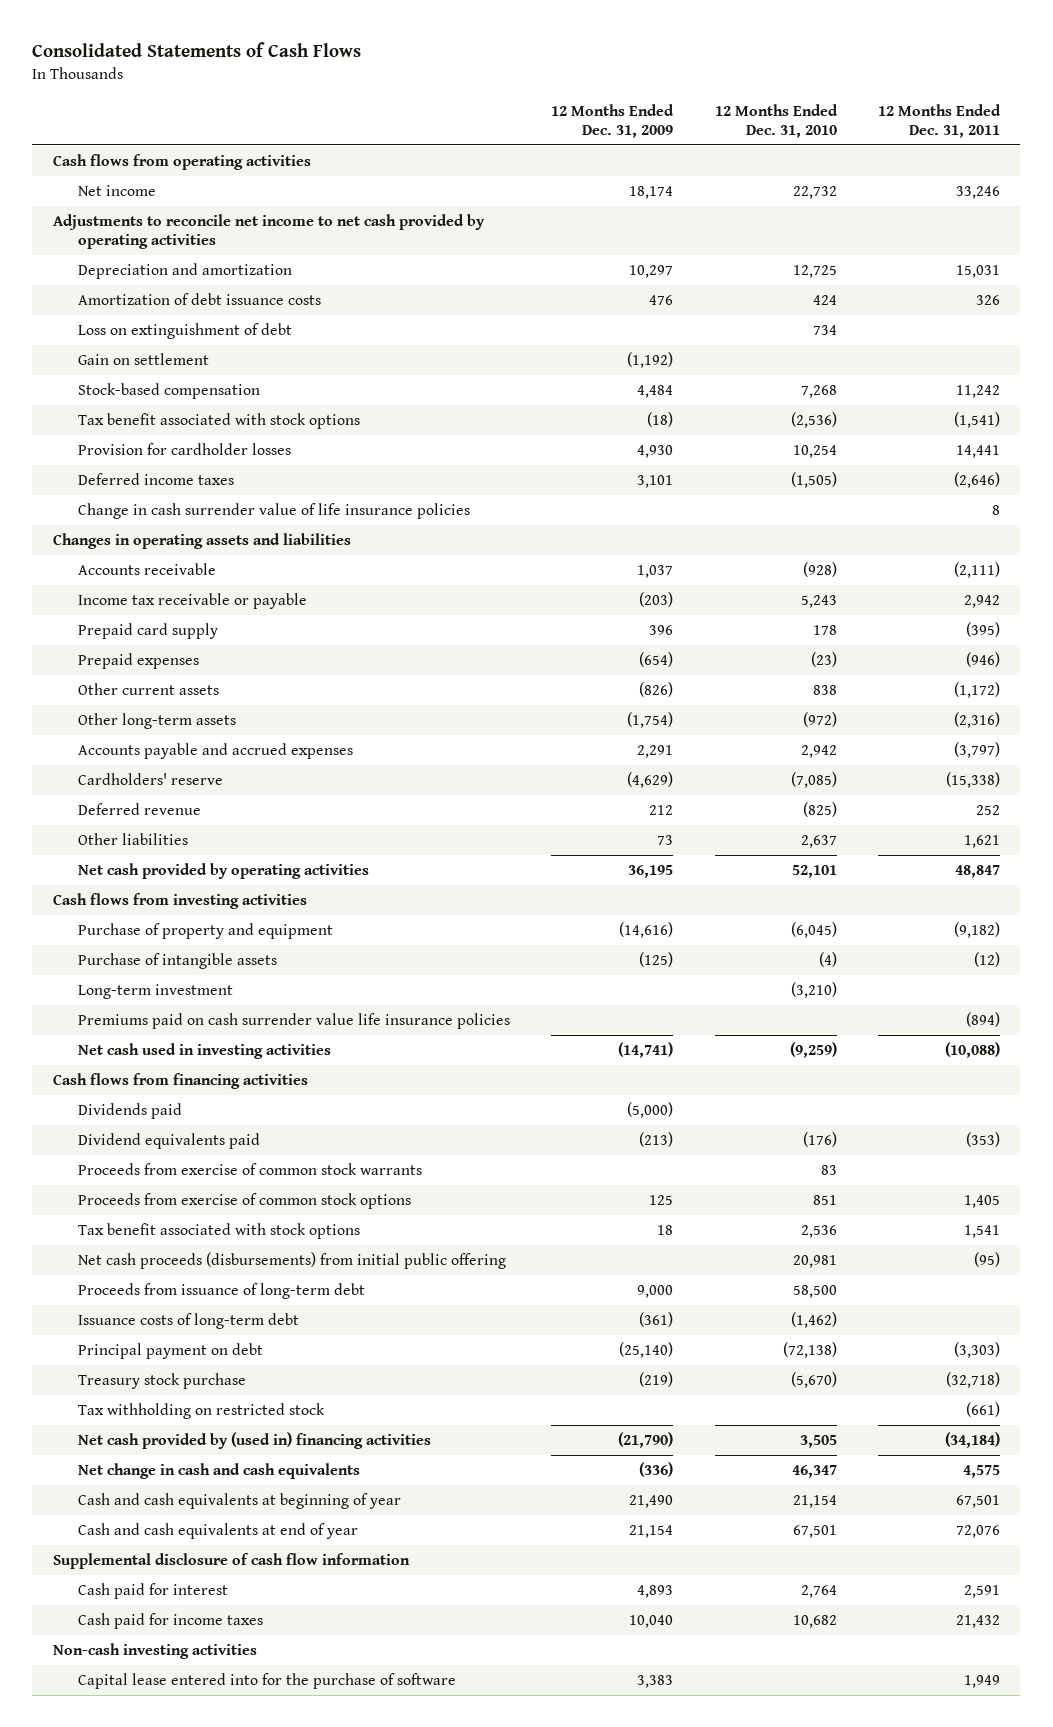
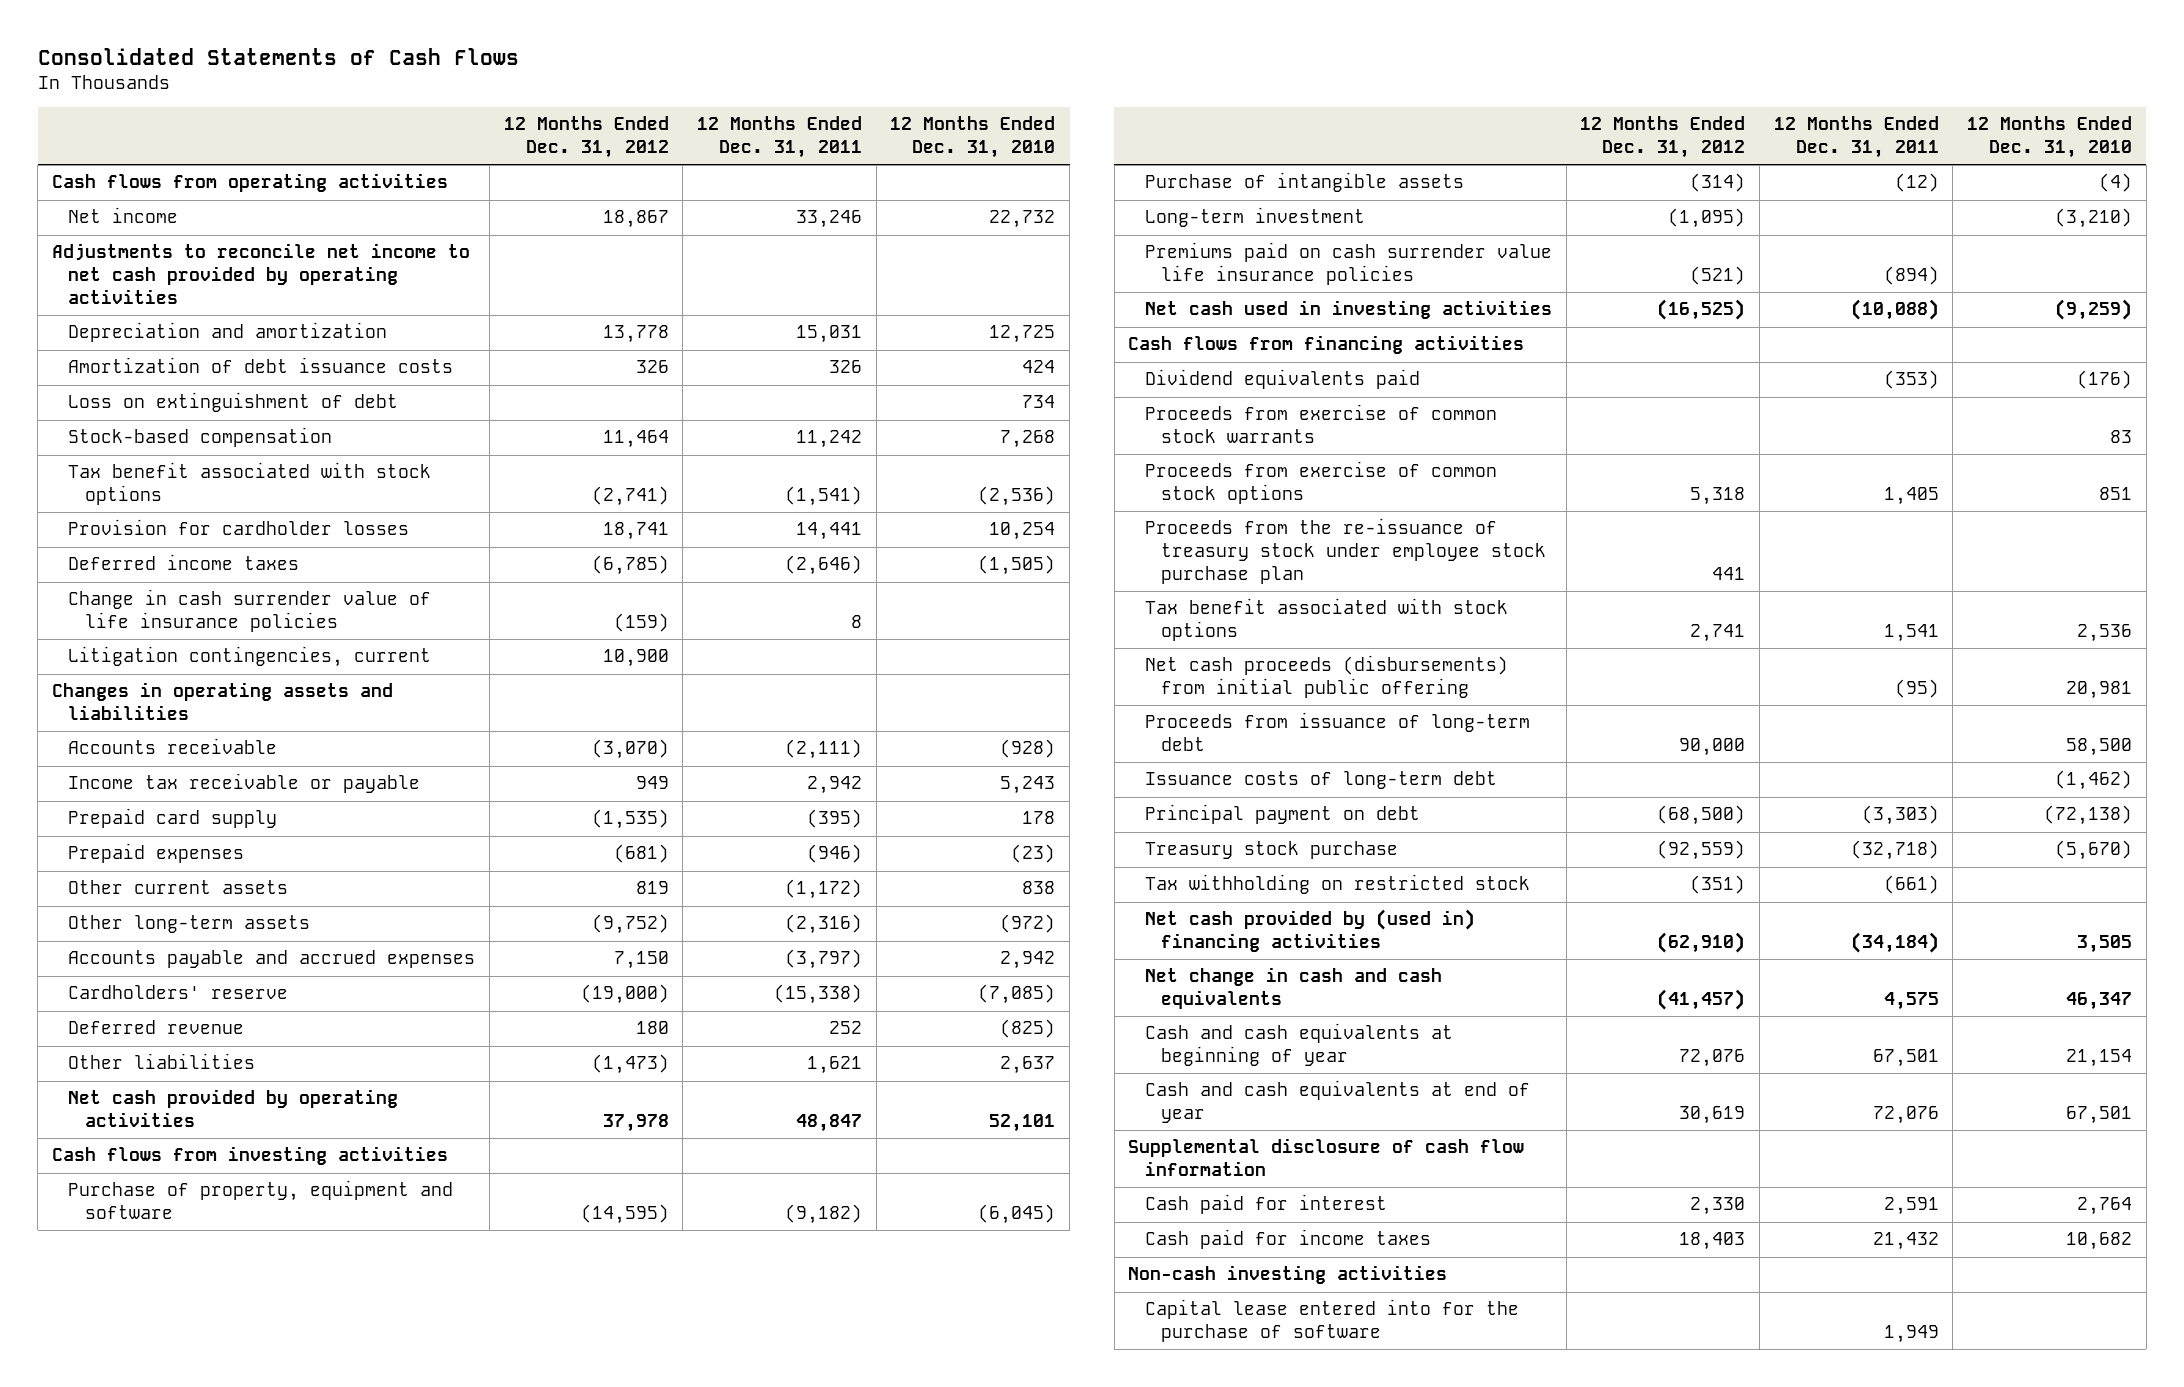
- | 12 Months Ended Dec. 31, 2009 | 12 Months Ended Dec. 31, 2010 | 12 Months Ended Dec. 31, 2011
+ | 12 Months Ended Dec. 31, 2012 | 12 Months Ended Dec. 31, 2011 | 12 Months Ended Dec. 31, 2010
- Gain on settlement | (1,192) | |
+ Litigation contingencies, current | 10,900 | |
- Purchase of property and equipment | (14,616) | (6,045) | (9,182)
+ Purchase of property, equipment and software | (14,595) | (9,182) | (6,045)
- Dividends paid | (5,000) | |
+ Proceeds from the re-issuance of treasury stock under employee stock purchase plan | 441 | |

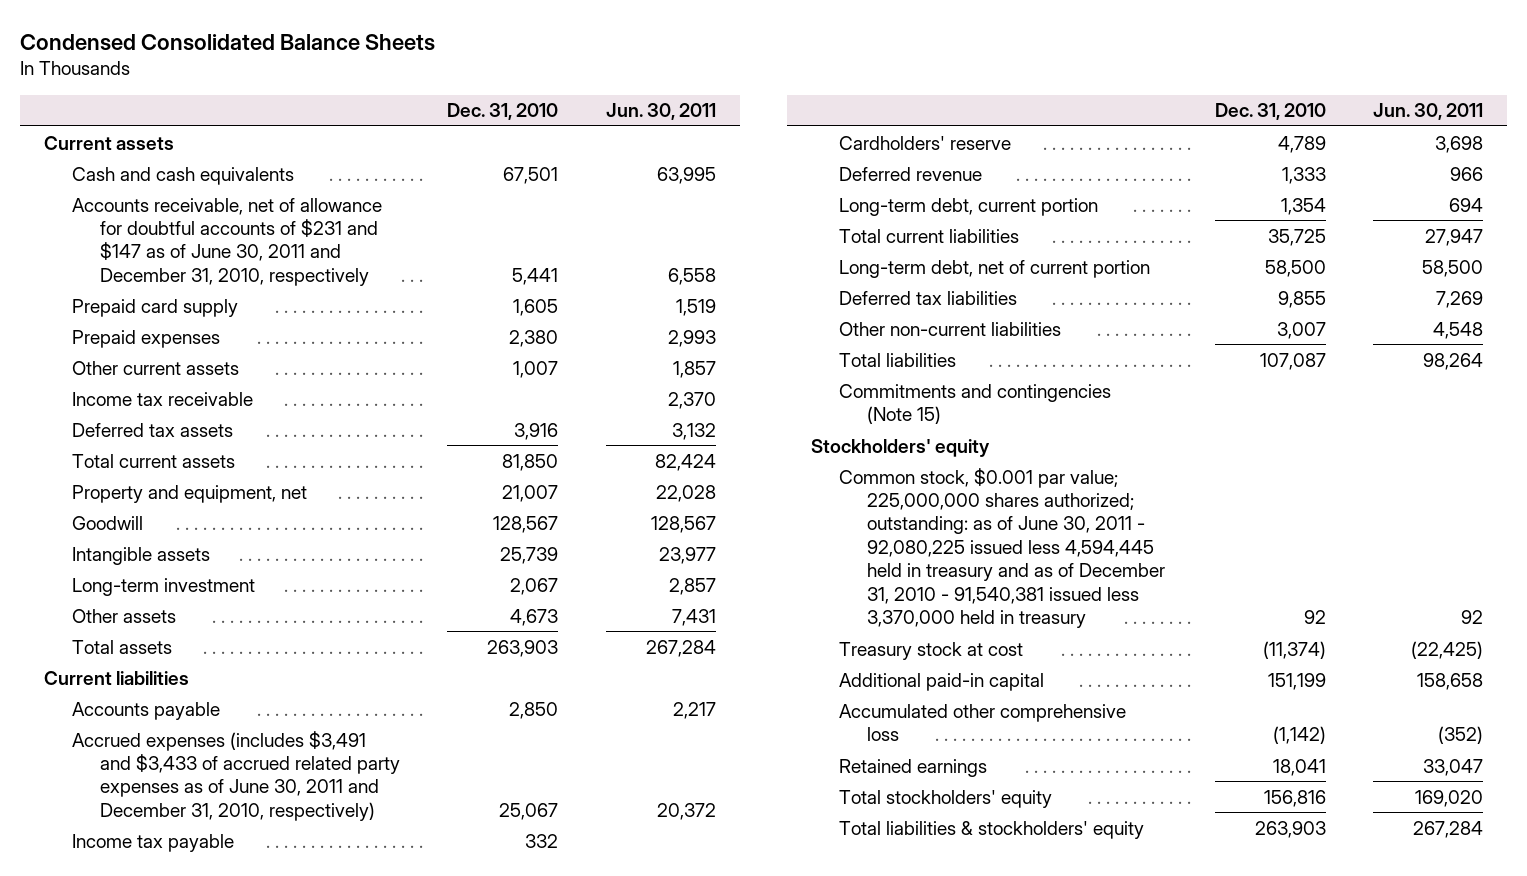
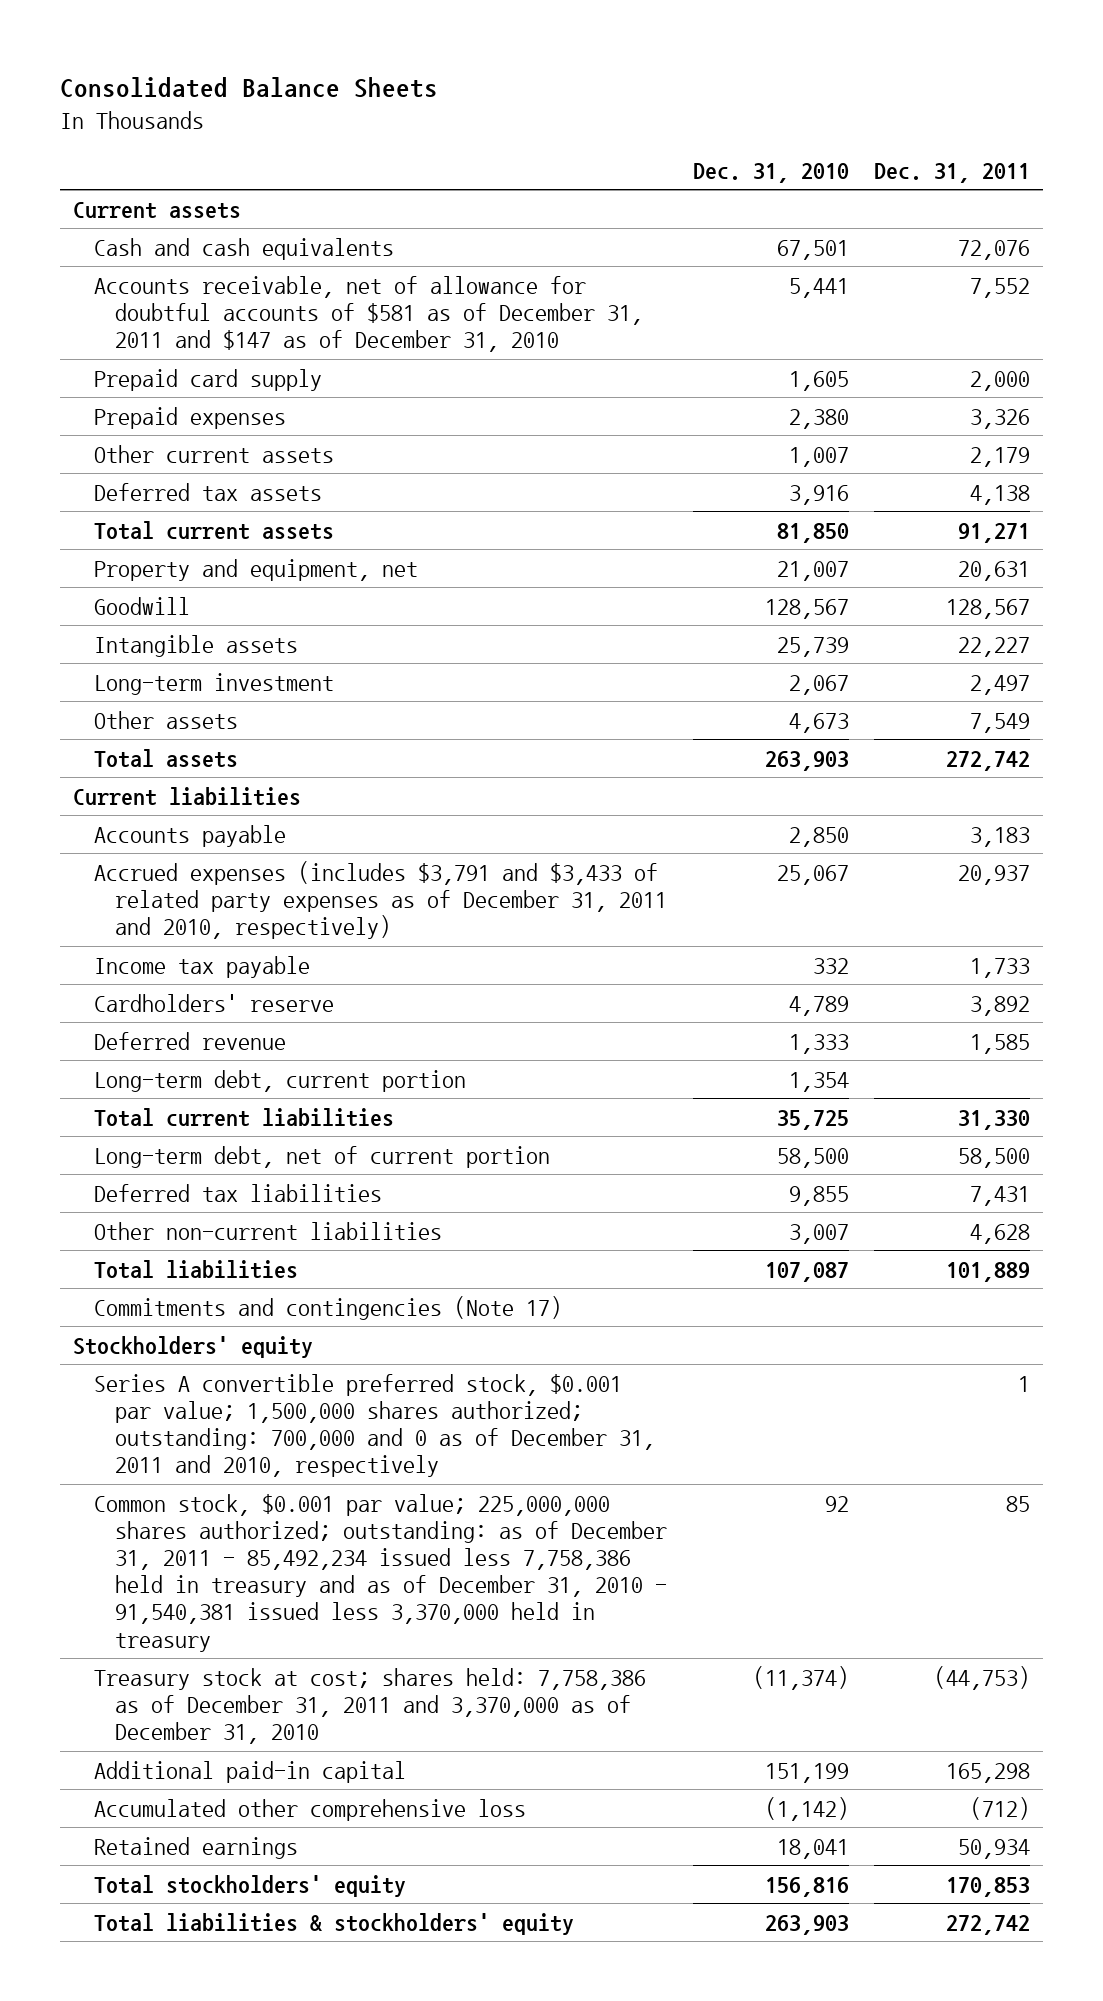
- Condensed Consolidated Balance Sheets
+ Consolidated Balance Sheets
- | Dec. 31, 2010 | Jun. 30, 2011
+ | Dec. 31, 2010 | Dec. 31, 2011
- Accounts receivable, net of allowance for doubtful accounts of $231 and $147 as of June 30, 2011 and December 31, 2010, respectively | 5,441 | 6,558
+ Accounts receivable, net of allowance for doubtful accounts of $581 as of December 31, 2011 and $147 as of December 31, 2010 | 5,441 | 7,552
- Income tax receivable | | 2,370
- Accrued expenses (includes $3,491 and $3,433 of accrued related party expenses as of June 30, 2011 and December 31, 2010, respectively) | 25,067 | 20,372
+ Accrued expenses (includes $3,791 and $3,433 of related party expenses as of December 31, 2011 and 2010, respectively) | 25,067 | 20,937
- Commitments and contingencies (Note 15)
+ Commitments and contingencies (Note 17)
- Common stock, $0.001 par value; 225,000,000 shares authorized; outstanding: as of June 30, 2011 - 92,080,225 issued less 4,594,445 held in treasury and as of December 31, 2010 - 91,540,381 issued less 3,370,000 held in treasury | 92 | 92
- Treasury stock at cost | (11,374) | (22,425)
+ Series A convertible preferred stock, $0.001 par value; 1,500,000 shares authorized; outstanding: 700,000 and 0 as of December 31, 2011 and 2010, respectively | | 1
+ Common stock, $0.001 par value; 225,000,000 shares authorized; outstanding: as of December 31, 2011 - 85,492,234 issued less 7,758,386 held in treasury and as of December 31, 2010 - 91,540,381 issued less 3,370,000 held in treasury | 92 | 85
+ Treasury stock at cost; shares held: 7,758,386 as of December 31, 2011 and 3,370,000 as of December 31, 2010 | (11,374) | (44,753)

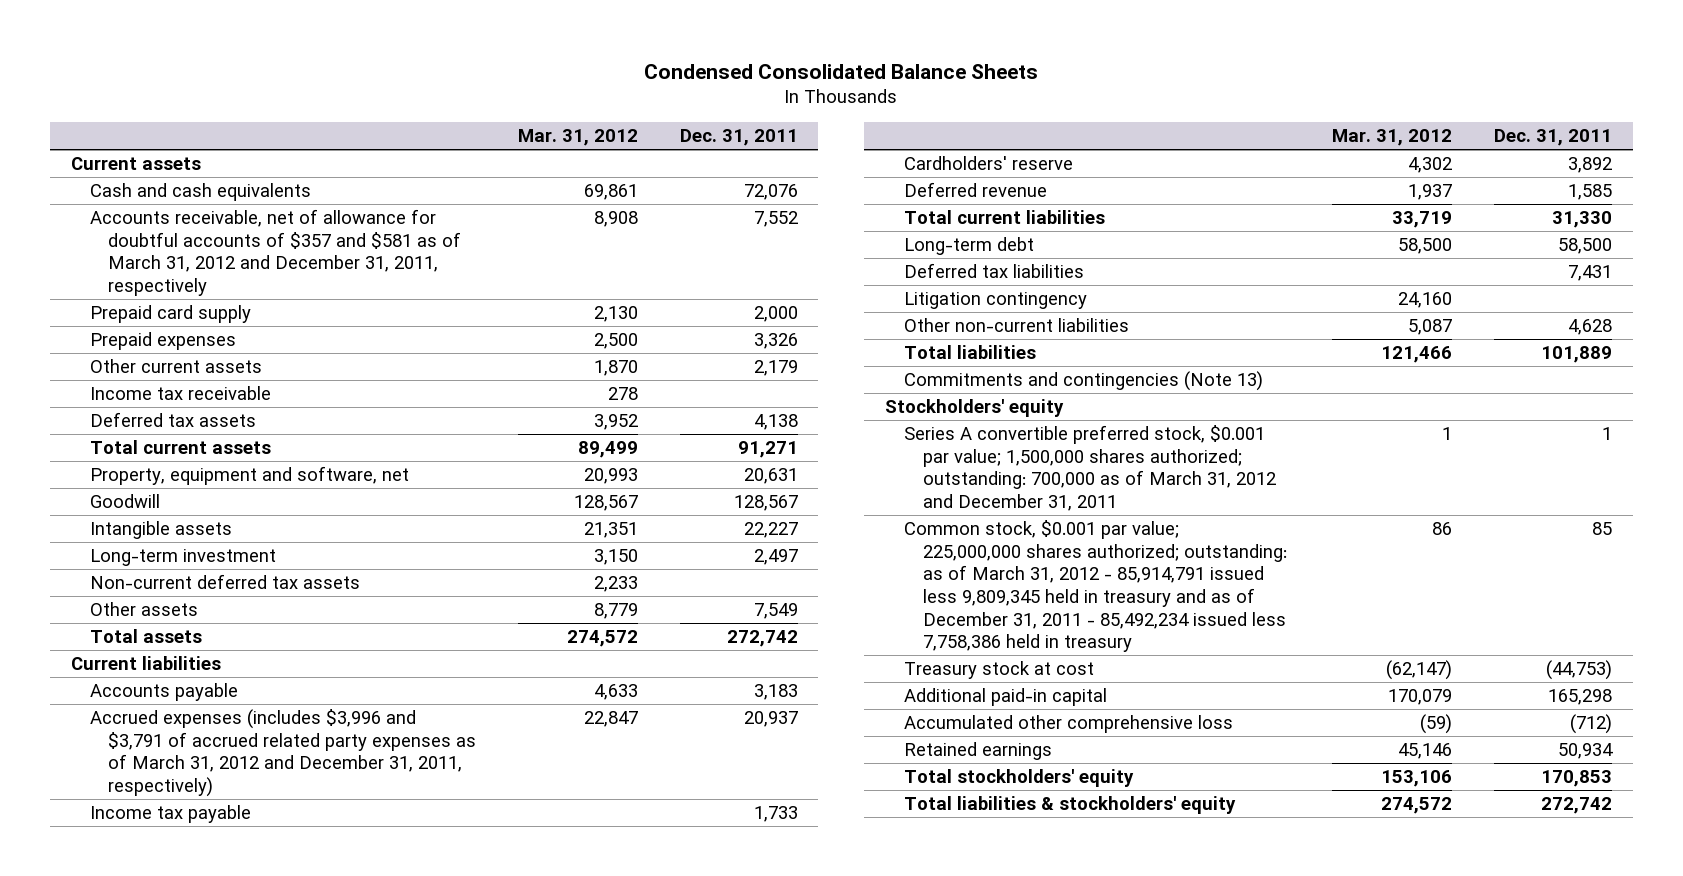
- Consolidated Balance Sheets
+ Condensed Consolidated Balance Sheets
- | Dec. 31, 2010 | Dec. 31, 2011
+ | Mar. 31, 2012 | Dec. 31, 2011
- Accounts receivable, net of allowance for doubtful accounts of $581 as of December 31, 2011 and $147 as of December 31, 2010 | 5,441 | 7,552
+ Accounts receivable, net of allowance for doubtful accounts of $357 and $581 as of March 31, 2012 and December 31, 2011, respectively | 8,908 | 7,552
+ Income tax receivable | 278 |
- Property and equipment, net | 21,007 | 20,631
+ Property, equipment and software, net | 20,993 | 20,631
+ Non-current deferred tax assets | 2,233 |
- Accrued expenses (includes $3,791 and $3,433 of related party expenses as of December 31, 2011 and 2010, respectively) | 25,067 | 20,937
+ Accrued expenses (includes $3,996 and $3,791 of accrued related party expenses as of March 31, 2012 and December 31, 2011, respectively) | 22,847 | 20,937
- Long-term debt, current portion | 1,354 |
- Long-term debt, net of current portion | 58,500 | 58,500
+ Long-term debt | 58,500 | 58,500
+ Litigation contingency | 24,160 |
- Commitments and contingencies (Note 17)
+ Commitments and contingencies (Note 13)
- Series A convertible preferred stock, $0.001 par value; 1,500,000 shares authorized; outstanding: 700,000 and 0 as of December 31, 2011 and 2010, respectively | | 1
- Common stock, $0.001 par value; 225,000,000 shares authorized; outstanding: as of December 31, 2011 - 85,492,234 issued less 7,758,386 held in treasury and as of December 31, 2010 - 91,540,381 issued less 3,370,000 held in treasury | 92 | 85
- Treasury stock at cost; shares held: 7,758,386 as of December 31, 2011 and 3,370,000 as of December 31, 2010 | (11,374) | (44,753)
+ Series A convertible preferred stock, $0.001 par value; 1,500,000 shares authorized; outstanding: 700,000 as of March 31, 2012 and December 31, 2011 | 1 | 1
+ Common stock, $0.001 par value; 225,000,000 shares authorized; outstanding: as of March 31, 2012 - 85,914,791 issued less 9,809,345 held in treasury and as of December 31, 2011 - 85,492,234 issued less 7,758,386 held in treasury | 86 | 85
+ Treasury stock at cost | (62,147) | (44,753)

